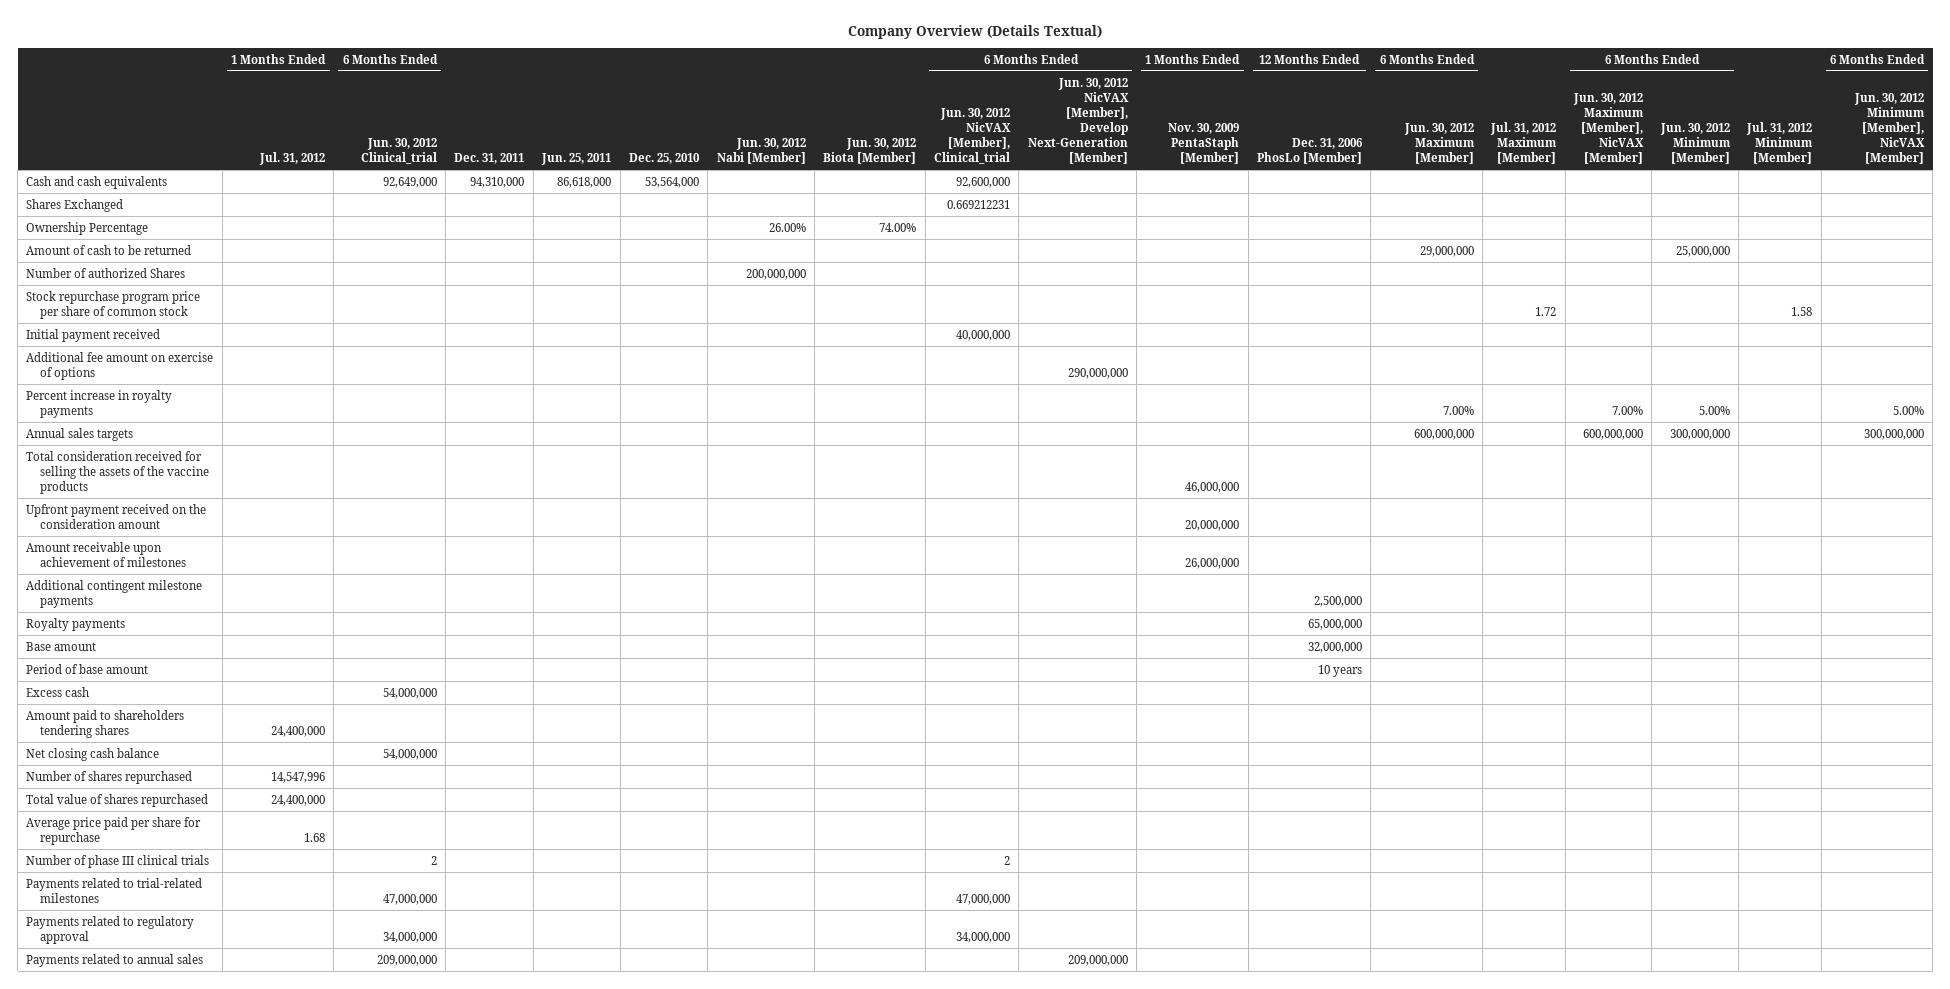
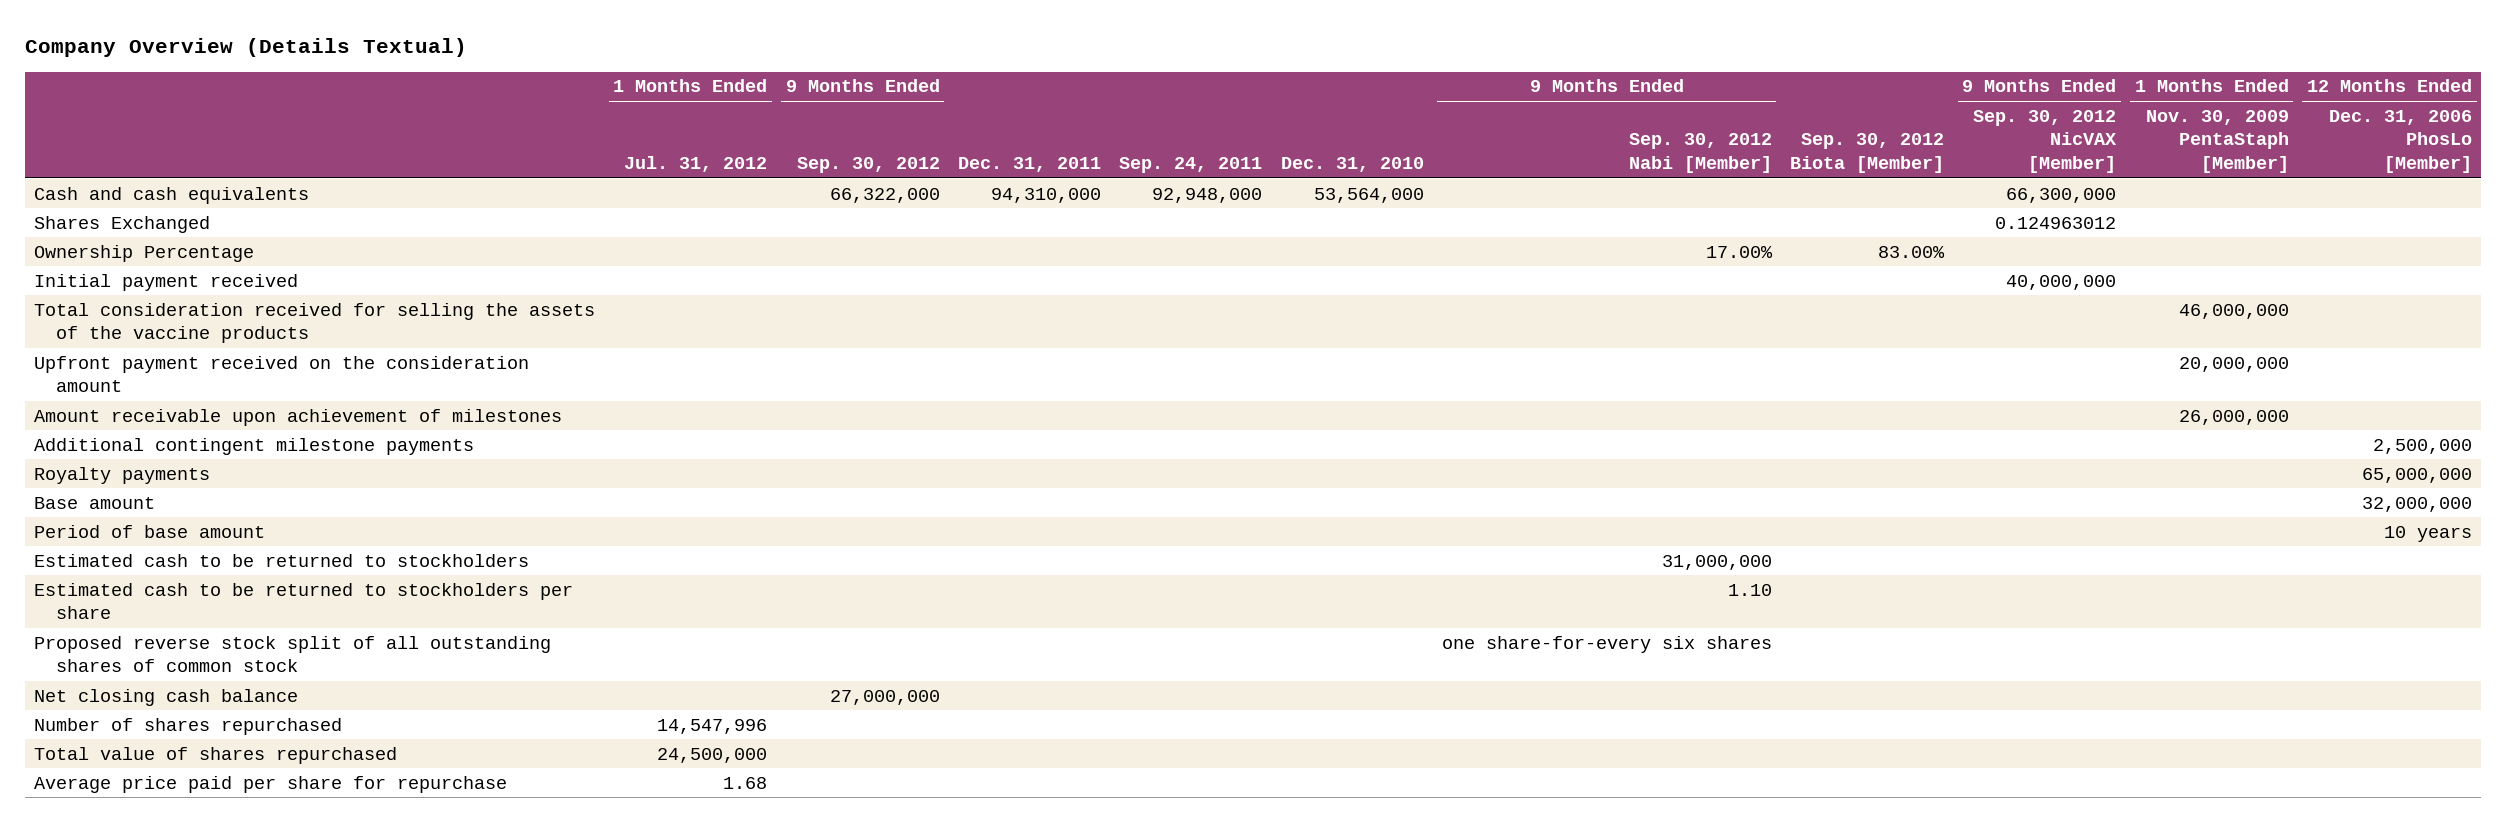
- | 1 Months Ended Jul. 31, 2012 | 6 Months Ended Jun. 30, 2012 Clinical_trial | Dec. 31, 2011 | Jun. 25, 2011 | Dec. 25, 2010 | Jun. 30, 2012 Nabi [Member] | Jun. 30, 2012 Biota [Member] | 6 Months Ended Jun. 30, 2012 NicVAX [Member], Clinical_trial | 6 Months Ended Jun. 30, 2012 NicVAX [Member], Develop Next-Generation [Member] | 1 Months Ended Nov. 30, 2009 PentaStaph [Member] | 12 Months Ended Dec. 31, 2006 PhosLo [Member] | 6 Months Ended Jun. 30, 2012 Maximum [Member] | Jul. 31, 2012 Maximum [Member] | 6 Months Ended Jun. 30, 2012 Maximum [Member], NicVAX [Member] | 6 Months Ended Jun. 30, 2012 Minimum [Member] | Jul. 31, 2012 Minimum [Member] | 6 Months Ended Jun. 30, 2012 Minimum [Member], NicVAX [Member]
+ | 1 Months Ended Jul. 31, 2012 | 9 Months Ended Sep. 30, 2012 | Dec. 31, 2011 | Sep. 24, 2011 | Dec. 31, 2010 | 9 Months Ended Sep. 30, 2012 Nabi [Member] | Sep. 30, 2012 Biota [Member] | 9 Months Ended Sep. 30, 2012 NicVAX [Member] | 1 Months Ended Nov. 30, 2009 PentaStaph [Member] | 12 Months Ended Dec. 31, 2006 PhosLo [Member]
- Amount of cash to be returned | | | | | | | | | | | | 29,000,000 | | | 25,000,000 | |
- Number of authorized Shares | | | | | | 200,000,000 | | | | | | | | | | |
- Stock repurchase program price per share of common stock | | | | | | | | | | | | | 1.72 | | | 1.58 |
- Additional fee amount on exercise of options | | | | | | | | | 290,000,000 | | | | | | | |
- Percent increase in royalty payments | | | | | | | | | | | | 7.00% | | 7.00% | 5.00% | | 5.00%
- Annual sales targets | | | | | | | | | | | | 600,000,000 | | 600,000,000 | 300,000,000 | | 300,000,000
- Excess cash | | 54,000,000 | | | | | | | | | | | | | | |
- Amount paid to shareholders tendering shares | 24,400,000 | | | | | | | | | | | | | | | |
+ Estimated cash to be returned to stockholders | | | | | | 31,000,000 | | | |
+ Estimated cash to be returned to stockholders per share | | | | | | 1.10 | | | |
+ Proposed reverse stock split of all outstanding shares of common stock | | | | | | one share-for-every six shares | | | |
- Total value of shares repurchased | 24,400,000 | | | | | | | | | | | | | | | |
+ Total value of shares repurchased | 24,500,000 | | | | | | | | |
- Number of phase III clinical trials | | 2 | | | | | | 2 | | | | | | | | |
- Payments related to trial-related milestones | | 47,000,000 | | | | | | 47,000,000 | | | | | | | | |
- Payments related to regulatory approval | | 34,000,000 | | | | | | 34,000,000 | | | | | | | | |
- Payments related to annual sales | | 209,000,000 | | | | | | | 209,000,000 | | | | | | | |

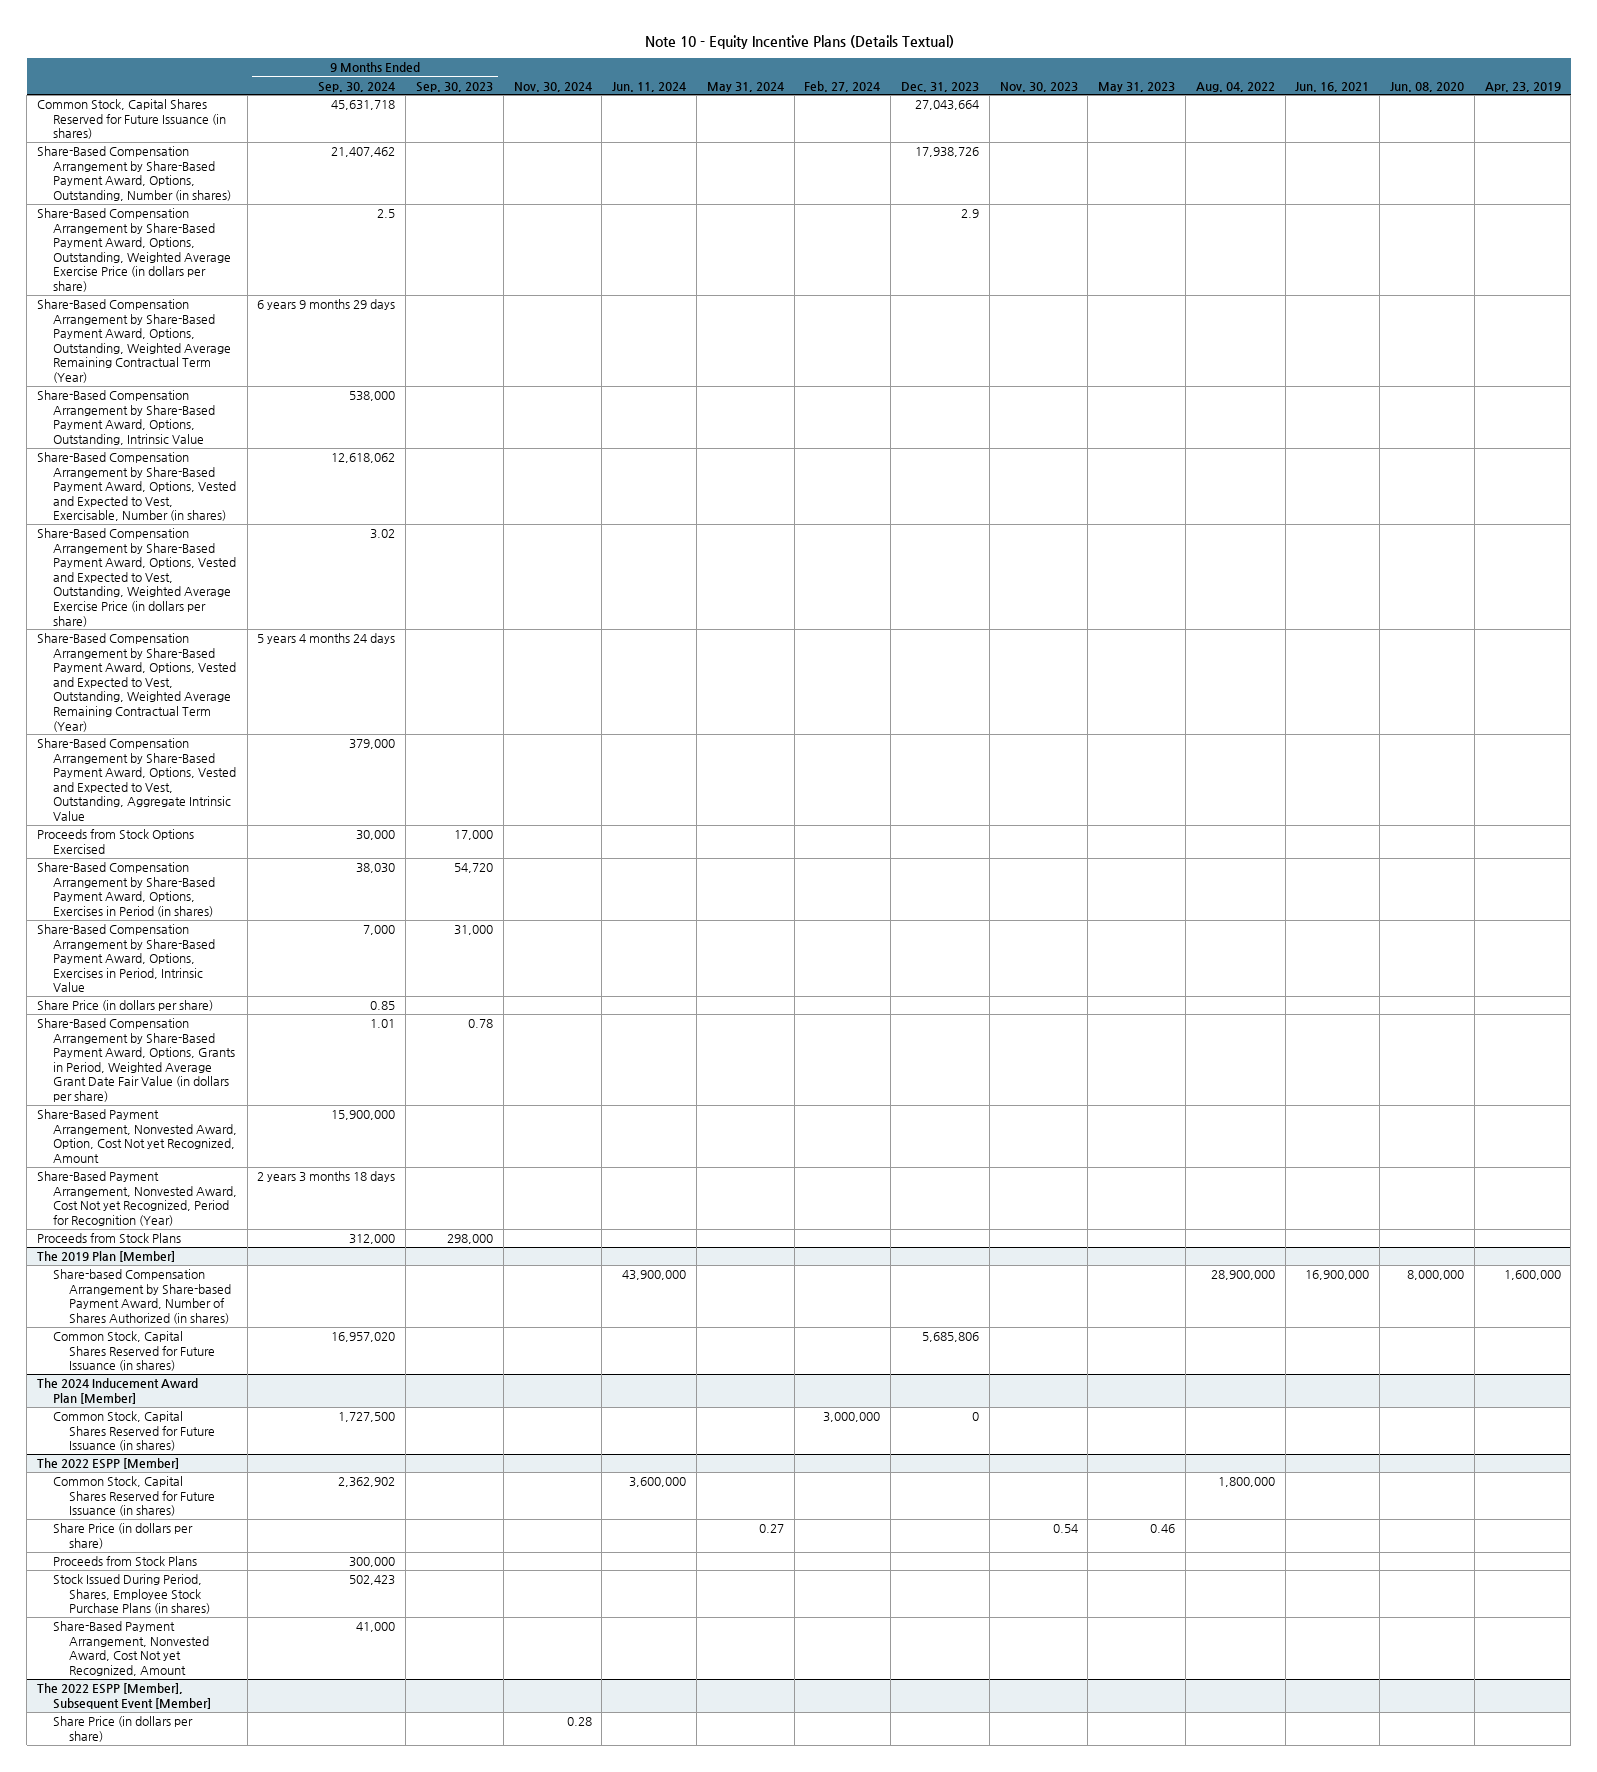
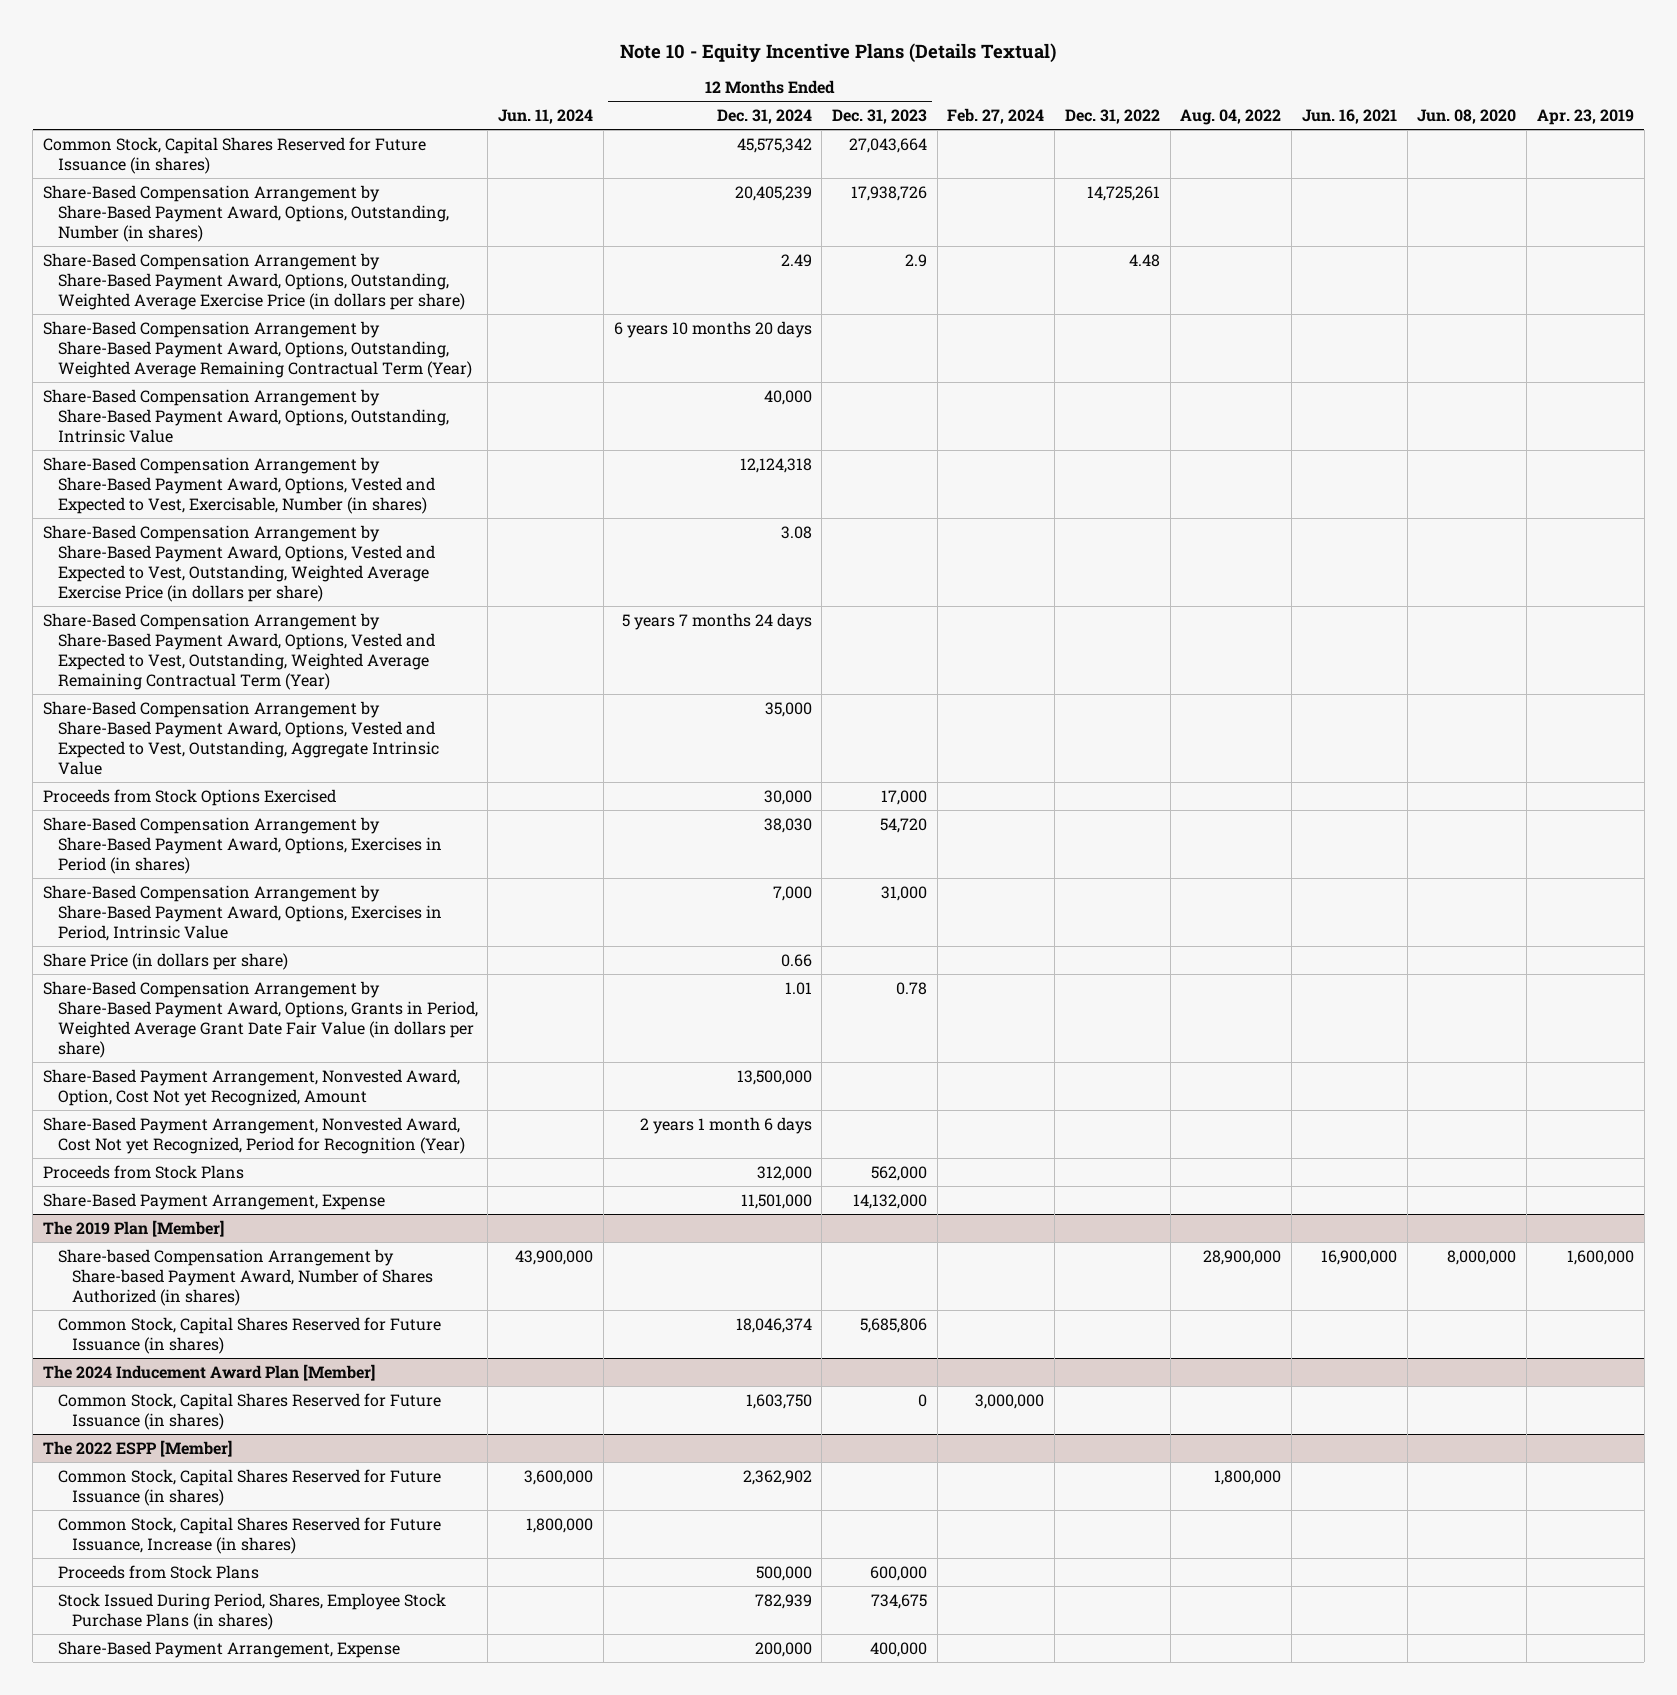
- | 9 Months Ended Sep. 30, 2024 | 9 Months Ended Sep. 30, 2023 | Nov. 30, 2024 | Jun. 11, 2024 | May 31, 2024 | Feb. 27, 2024 | Dec. 31, 2023 | Nov. 30, 2023 | May 31, 2023 | Aug. 04, 2022 | Jun. 16, 2021 | Jun. 08, 2020 | Apr. 23, 2019
+ | Jun. 11, 2024 | 12 Months Ended Dec. 31, 2024 | 12 Months Ended Dec. 31, 2023 | Feb. 27, 2024 | Dec. 31, 2022 | Aug. 04, 2022 | Jun. 16, 2021 | Jun. 08, 2020 | Apr. 23, 2019
+ Share-Based Payment Arrangement, Expense | | 11,501,000 | 14,132,000 | | | | | |
@ The 2022 ESPP [Member]
- Share Price (in dollars per share) | | | | | 0.27 | | | 0.54 | 0.46 | | | |
+ Common Stock, Capital Shares Reserved for Future Issuance, Increase (in shares) | 1,800,000 | | | | | | | |
- Share-Based Payment Arrangement, Nonvested Award, Cost Not yet Recognized, Amount | 41,000 | | | | | | | | | | | |
- The 2022 ESPP [Member], Subsequent Event [Member]
- Share Price (in dollars per share) | | | 0.28 | | | | | | | | | |
@ The 2022 ESPP [Member]
+ Share-Based Payment Arrangement, Expense | | 200,000 | 400,000 | | | | | |

